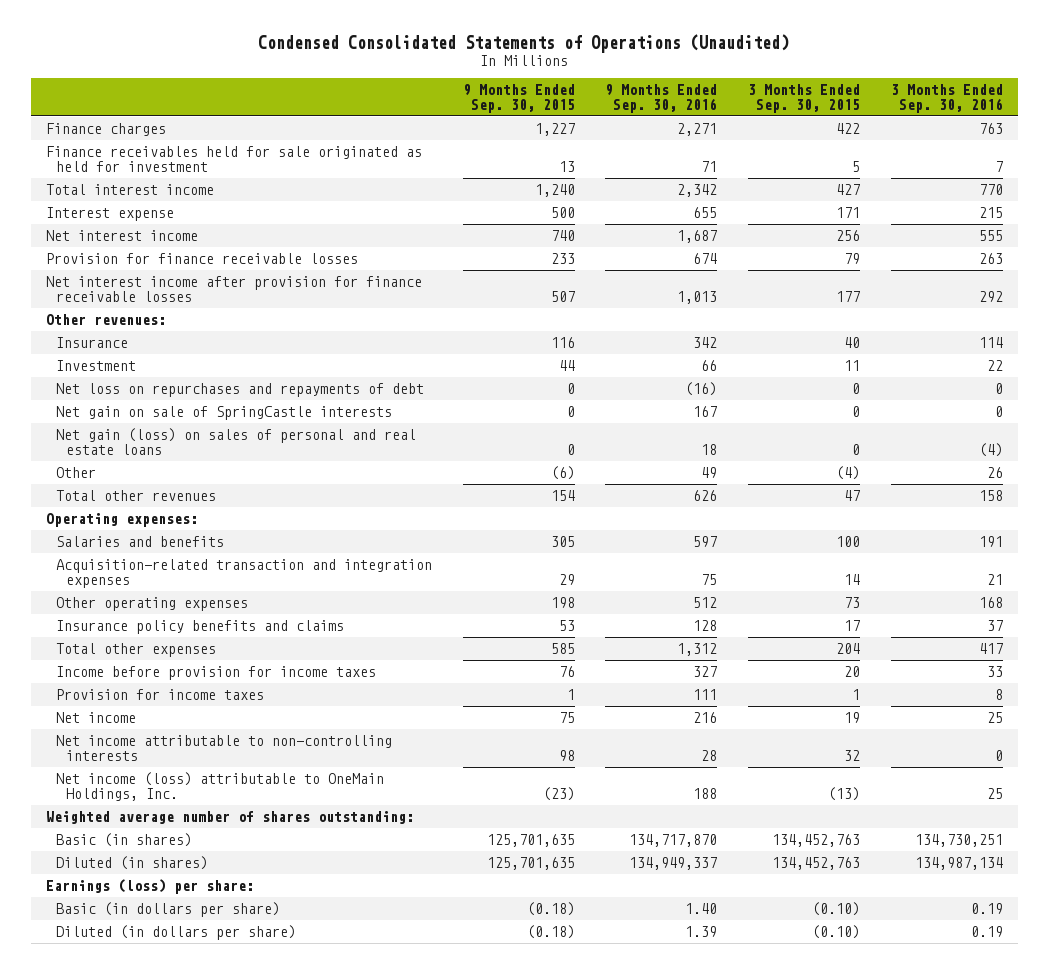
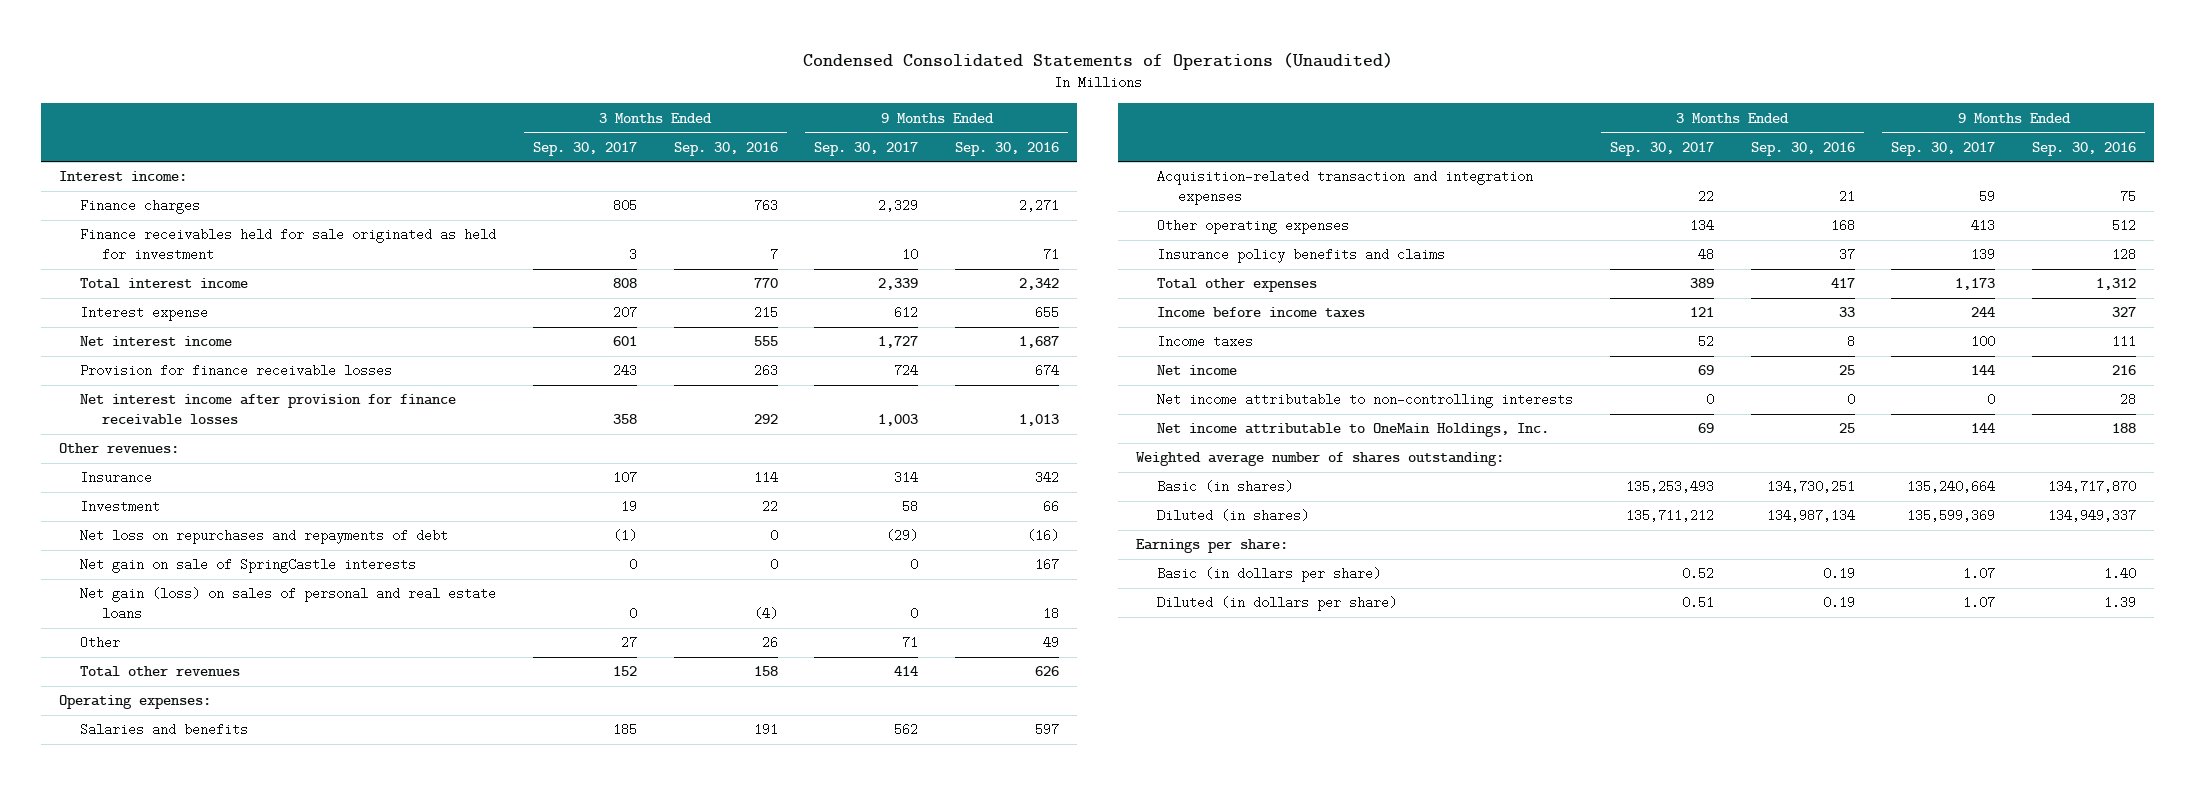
- | 9 Months Ended Sep. 30, 2015 | 9 Months Ended Sep. 30, 2016 | 3 Months Ended Sep. 30, 2015 | 3 Months Ended Sep. 30, 2016
+ | 3 Months Ended Sep. 30, 2017 | 3 Months Ended Sep. 30, 2016 | 9 Months Ended Sep. 30, 2017 | 9 Months Ended Sep. 30, 2016
+ Interest income:
- Income before provision for income taxes | 76 | 327 | 20 | 33
- Provision for income taxes | 1 | 111 | 1 | 8
+ Income before income taxes | 121 | 33 | 244 | 327
+ Income taxes | 52 | 8 | 100 | 111
- Net income (loss) attributable to OneMain Holdings, Inc. | (23) | 188 | (13) | 25
+ Net income attributable to OneMain Holdings, Inc. | 69 | 25 | 144 | 188
- Earnings (loss) per share:
+ Earnings per share:

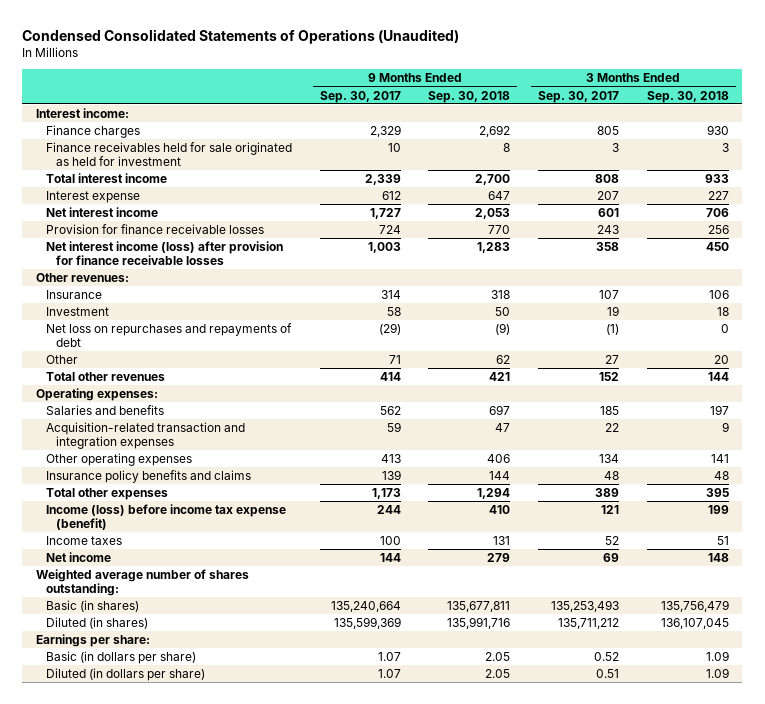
- | 3 Months Ended Sep. 30, 2017 | 3 Months Ended Sep. 30, 2016 | 9 Months Ended Sep. 30, 2017 | 9 Months Ended Sep. 30, 2016
+ | 9 Months Ended Sep. 30, 2017 | 9 Months Ended Sep. 30, 2018 | 3 Months Ended Sep. 30, 2017 | 3 Months Ended Sep. 30, 2018
- Net interest income after provision for finance receivable losses | 358 | 292 | 1,003 | 1,013
+ Net interest income (loss) after provision for finance receivable losses | 1,003 | 1,283 | 358 | 450
- Net gain on sale of SpringCastle interests | 0 | 0 | 0 | 167
- Net gain (loss) on sales of personal and real estate loans | 0 | (4) | 0 | 18
- Income before income taxes | 121 | 33 | 244 | 327
+ Income (loss) before income tax expense (benefit) | 244 | 410 | 121 | 199
- Net income attributable to non-controlling interests | 0 | 0 | 0 | 28
- Net income attributable to OneMain Holdings, Inc. | 69 | 25 | 144 | 188

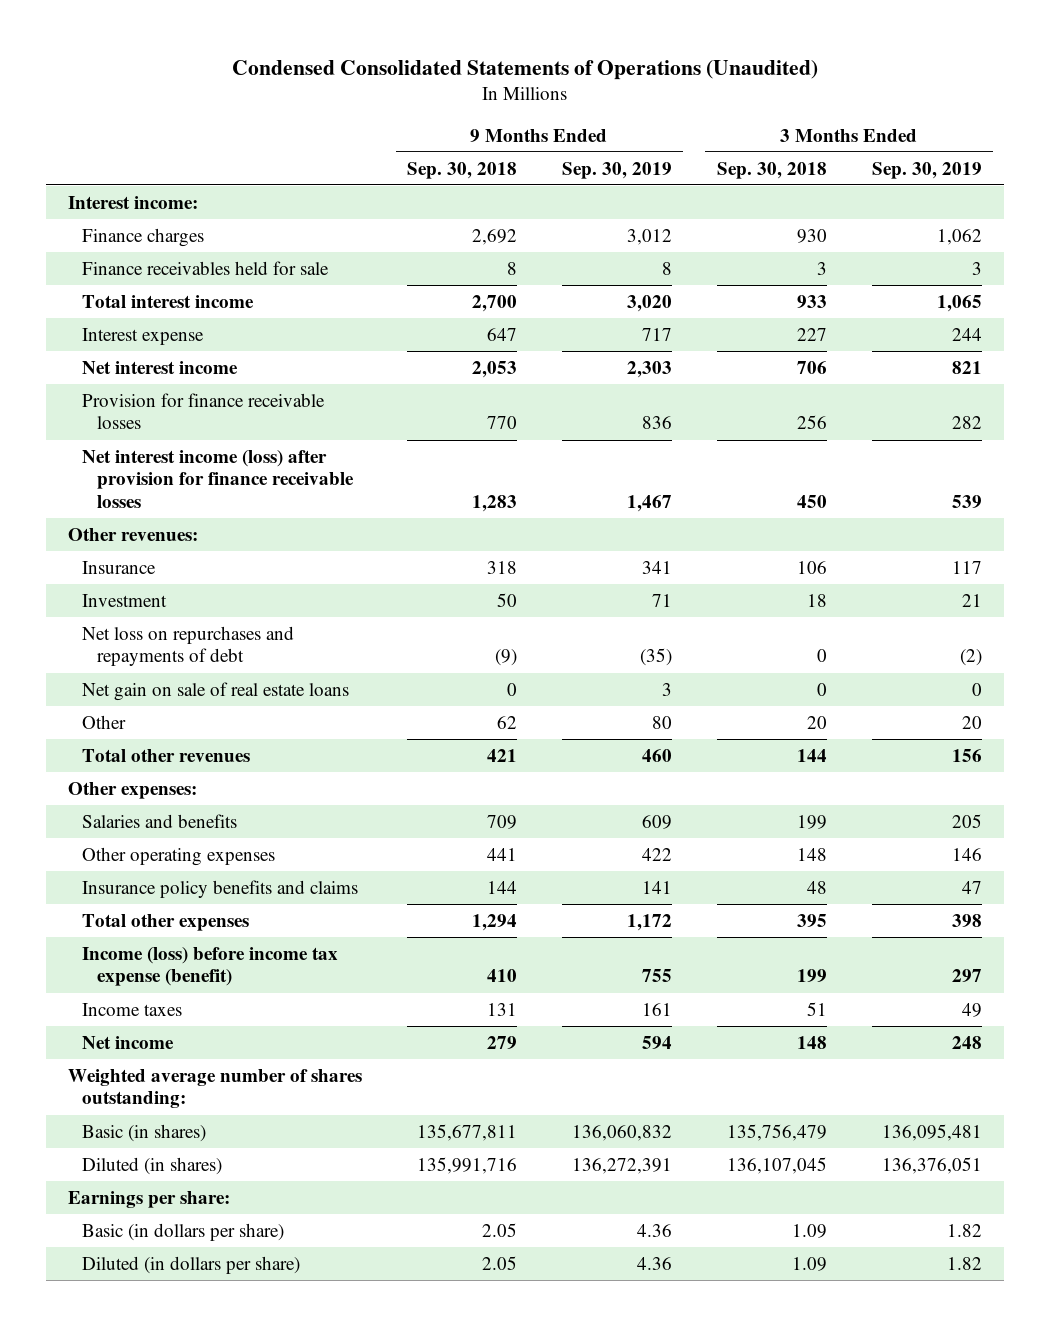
- | 9 Months Ended Sep. 30, 2017 | 9 Months Ended Sep. 30, 2018 | 3 Months Ended Sep. 30, 2017 | 3 Months Ended Sep. 30, 2018
+ | 9 Months Ended Sep. 30, 2018 | 9 Months Ended Sep. 30, 2019 | 3 Months Ended Sep. 30, 2018 | 3 Months Ended Sep. 30, 2019
- Finance receivables held for sale originated as held for investment | 10 | 8 | 3 | 3
+ Finance receivables held for sale | 8 | 8 | 3 | 3
+ Net gain on sale of real estate loans | 0 | 3 | 0 | 0
- Operating expenses:
- Salaries and benefits | 562 | 697 | 185 | 197
- Acquisition-related transaction and integration expenses | 59 | 47 | 22 | 9
- Other operating expenses | 413 | 406 | 134 | 141
+ Other expenses:
+ Salaries and benefits | 709 | 609 | 199 | 205
+ Other operating expenses | 441 | 422 | 148 | 146

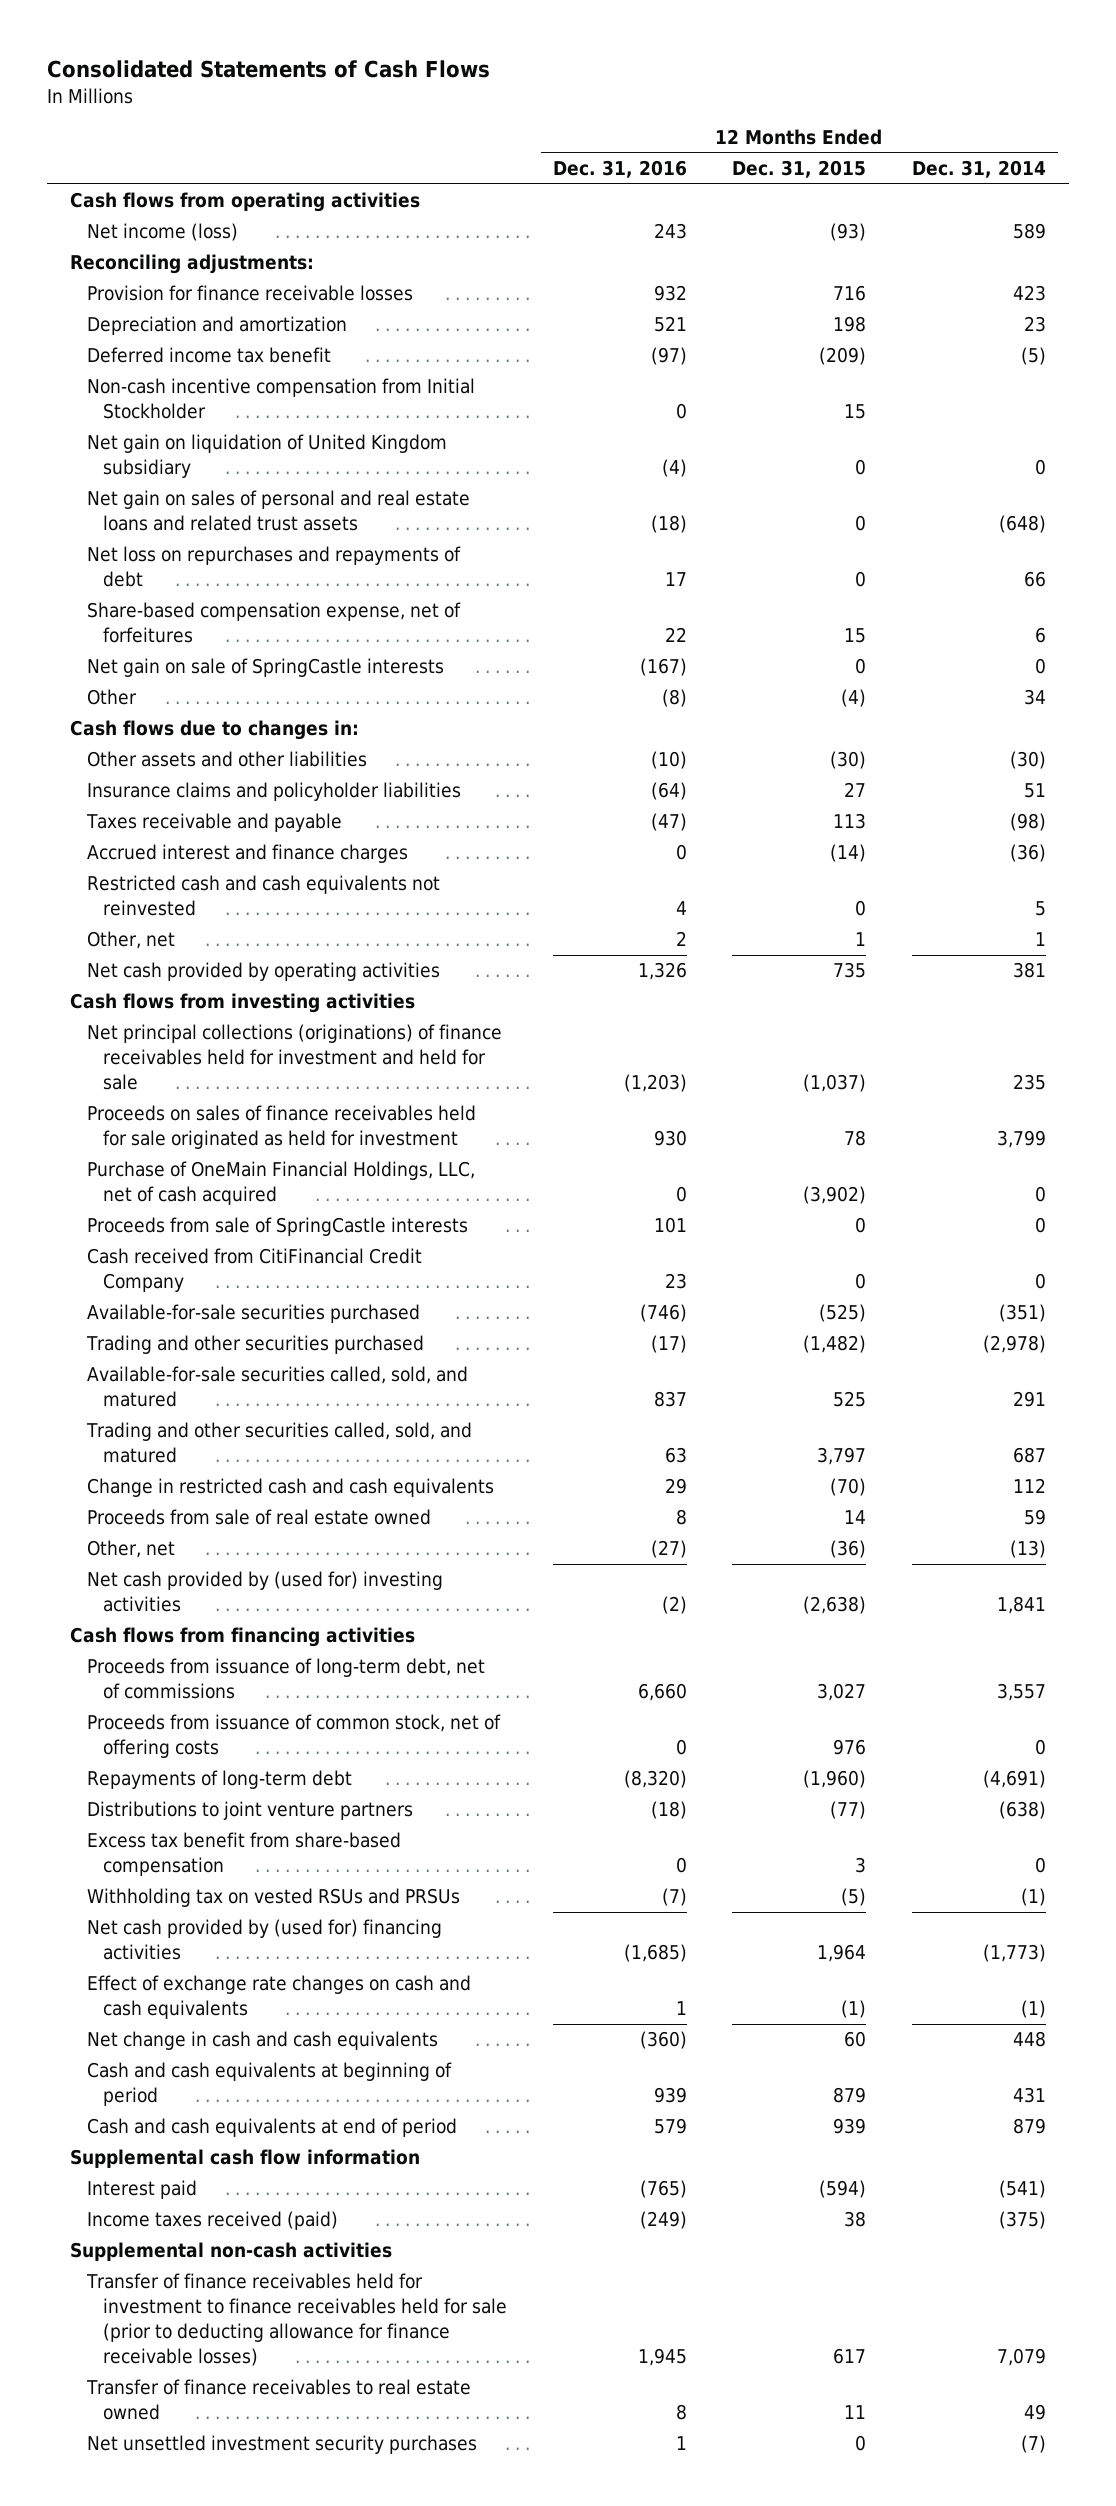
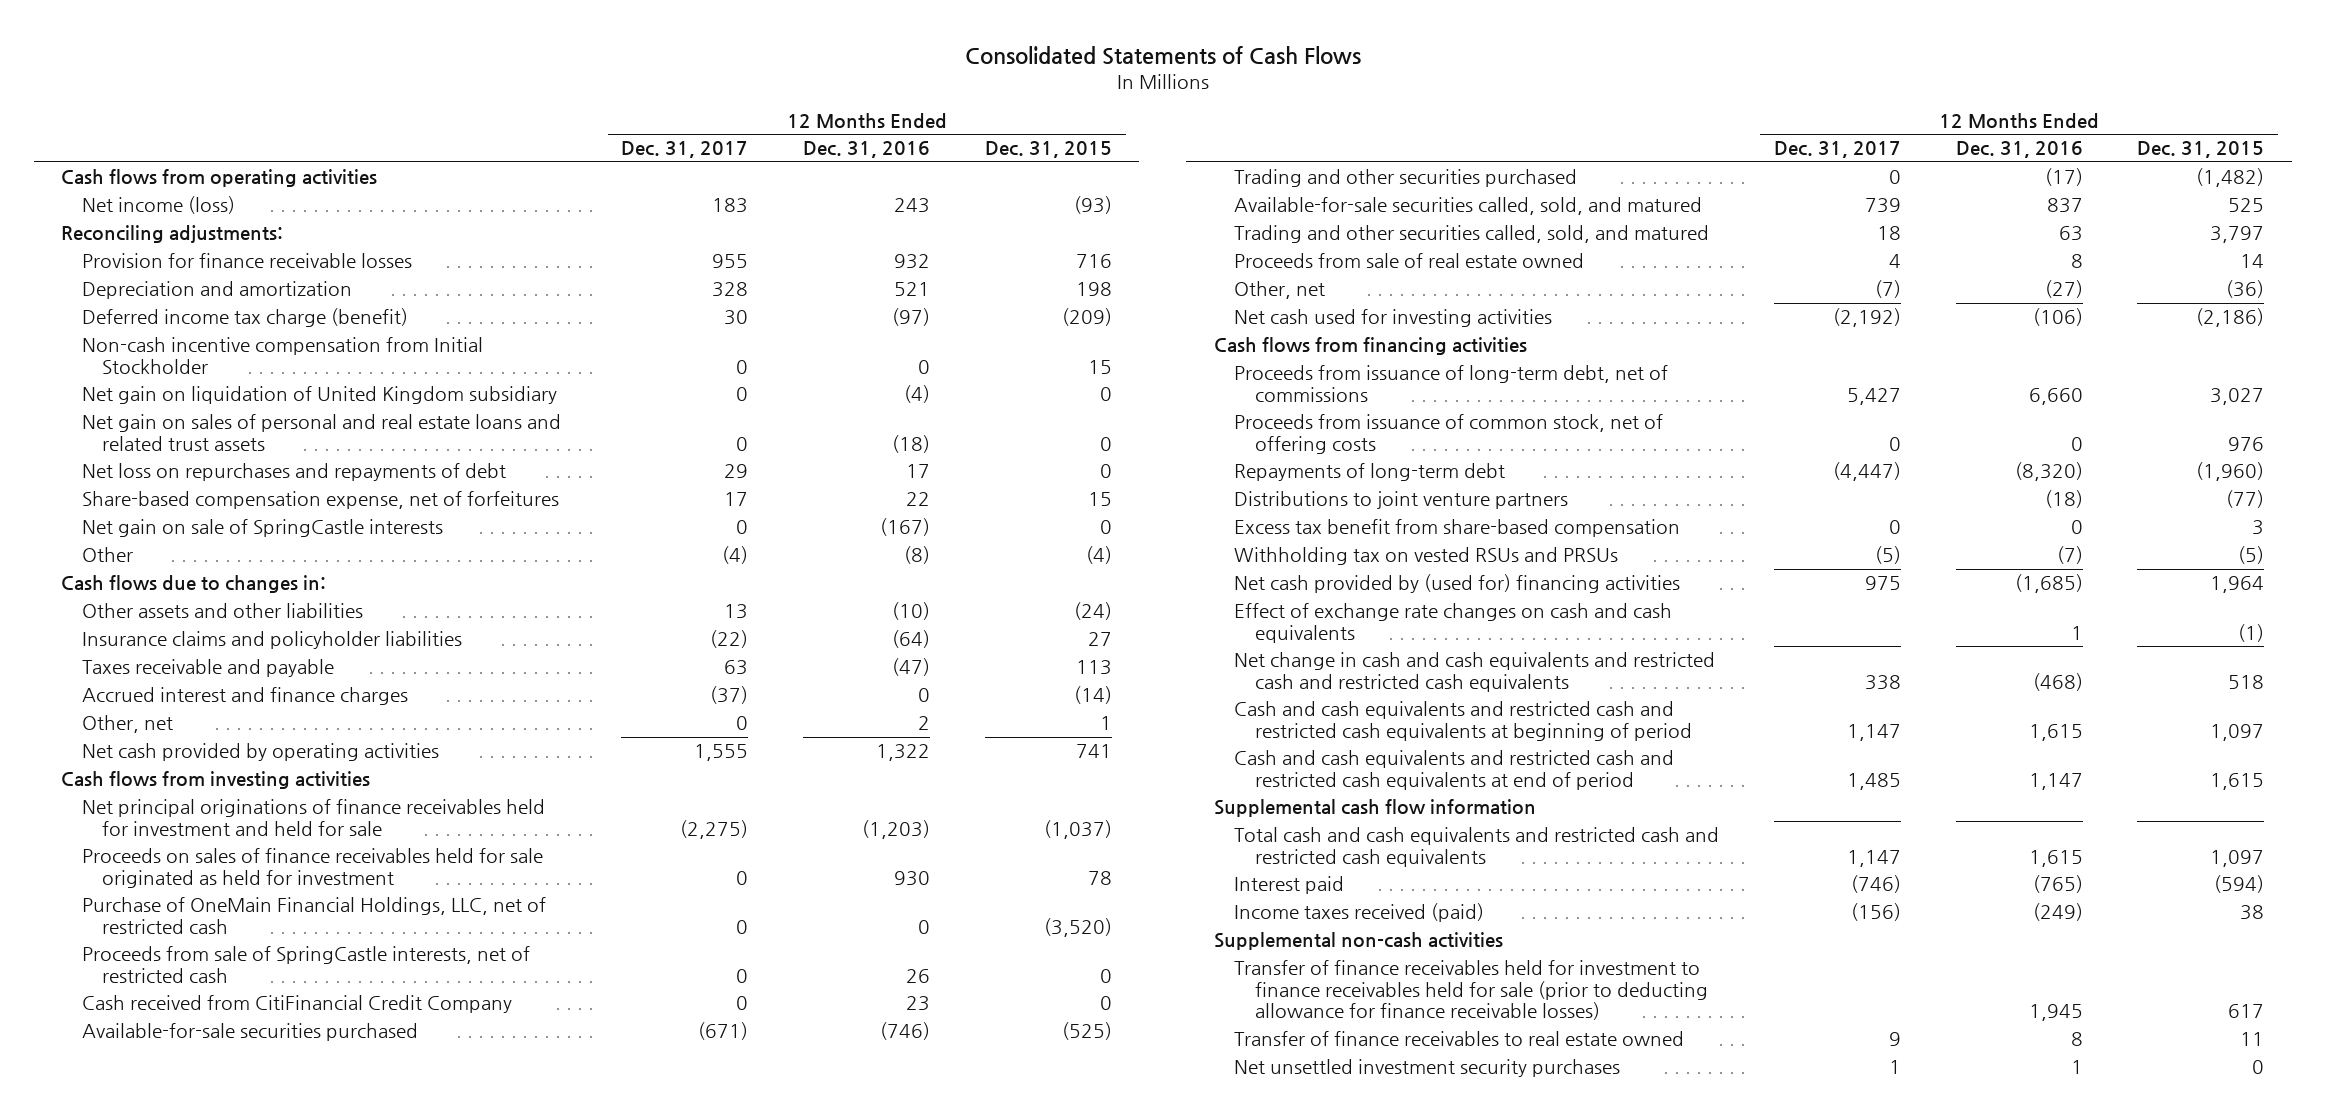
- | 12 Months Ended Dec. 31, 2016 | 12 Months Ended Dec. 31, 2015 | 12 Months Ended Dec. 31, 2014
+ | 12 Months Ended Dec. 31, 2017 | 12 Months Ended Dec. 31, 2016 | 12 Months Ended Dec. 31, 2015
- Deferred income tax benefit | (97) | (209) | (5)
+ Deferred income tax charge (benefit) | 30 | (97) | (209)
- Other assets and other liabilities | (10) | (30) | (30)
+ Other assets and other liabilities | 13 | (10) | (24)
- Restricted cash and cash equivalents not reinvested | 4 | 0 | 5
- Net cash provided by operating activities | 1,326 | 735 | 381
+ Net cash provided by operating activities | 1,555 | 1,322 | 741
- Net principal collections (originations) of finance receivables held for investment and held for sale | (1,203) | (1,037) | 235
+ Net principal originations of finance receivables held for investment and held for sale | (2,275) | (1,203) | (1,037)
- Purchase of OneMain Financial Holdings, LLC, net of cash acquired | 0 | (3,902) | 0
- Proceeds from sale of SpringCastle interests | 101 | 0 | 0
+ Purchase of OneMain Financial Holdings, LLC, net of restricted cash | 0 | 0 | (3,520)
+ Proceeds from sale of SpringCastle interests, net of restricted cash | 0 | 26 | 0
- Change in restricted cash and cash equivalents | 29 | (70) | 112
- Net cash provided by (used for) investing activities | (2) | (2,638) | 1,841
+ Net cash used for investing activities | (2,192) | (106) | (2,186)
- Net change in cash and cash equivalents | (360) | 60 | 448
- Cash and cash equivalents at beginning of period | 939 | 879 | 431
- Cash and cash equivalents at end of period | 579 | 939 | 879
+ Net change in cash and cash equivalents and restricted cash and restricted cash equivalents | 338 | (468) | 518
+ Cash and cash equivalents and restricted cash and restricted cash equivalents at beginning of period | 1,147 | 1,615 | 1,097
+ Cash and cash equivalents and restricted cash and restricted cash equivalents at end of period | 1,485 | 1,147 | 1,615
+ Total cash and cash equivalents and restricted cash and restricted cash equivalents | 1,147 | 1,615 | 1,097

